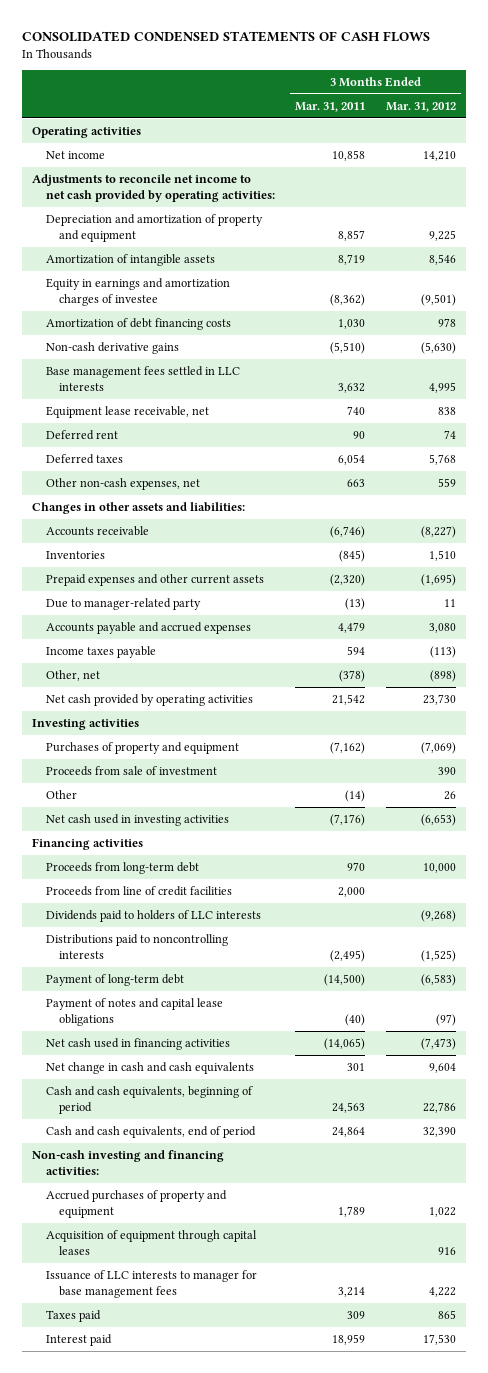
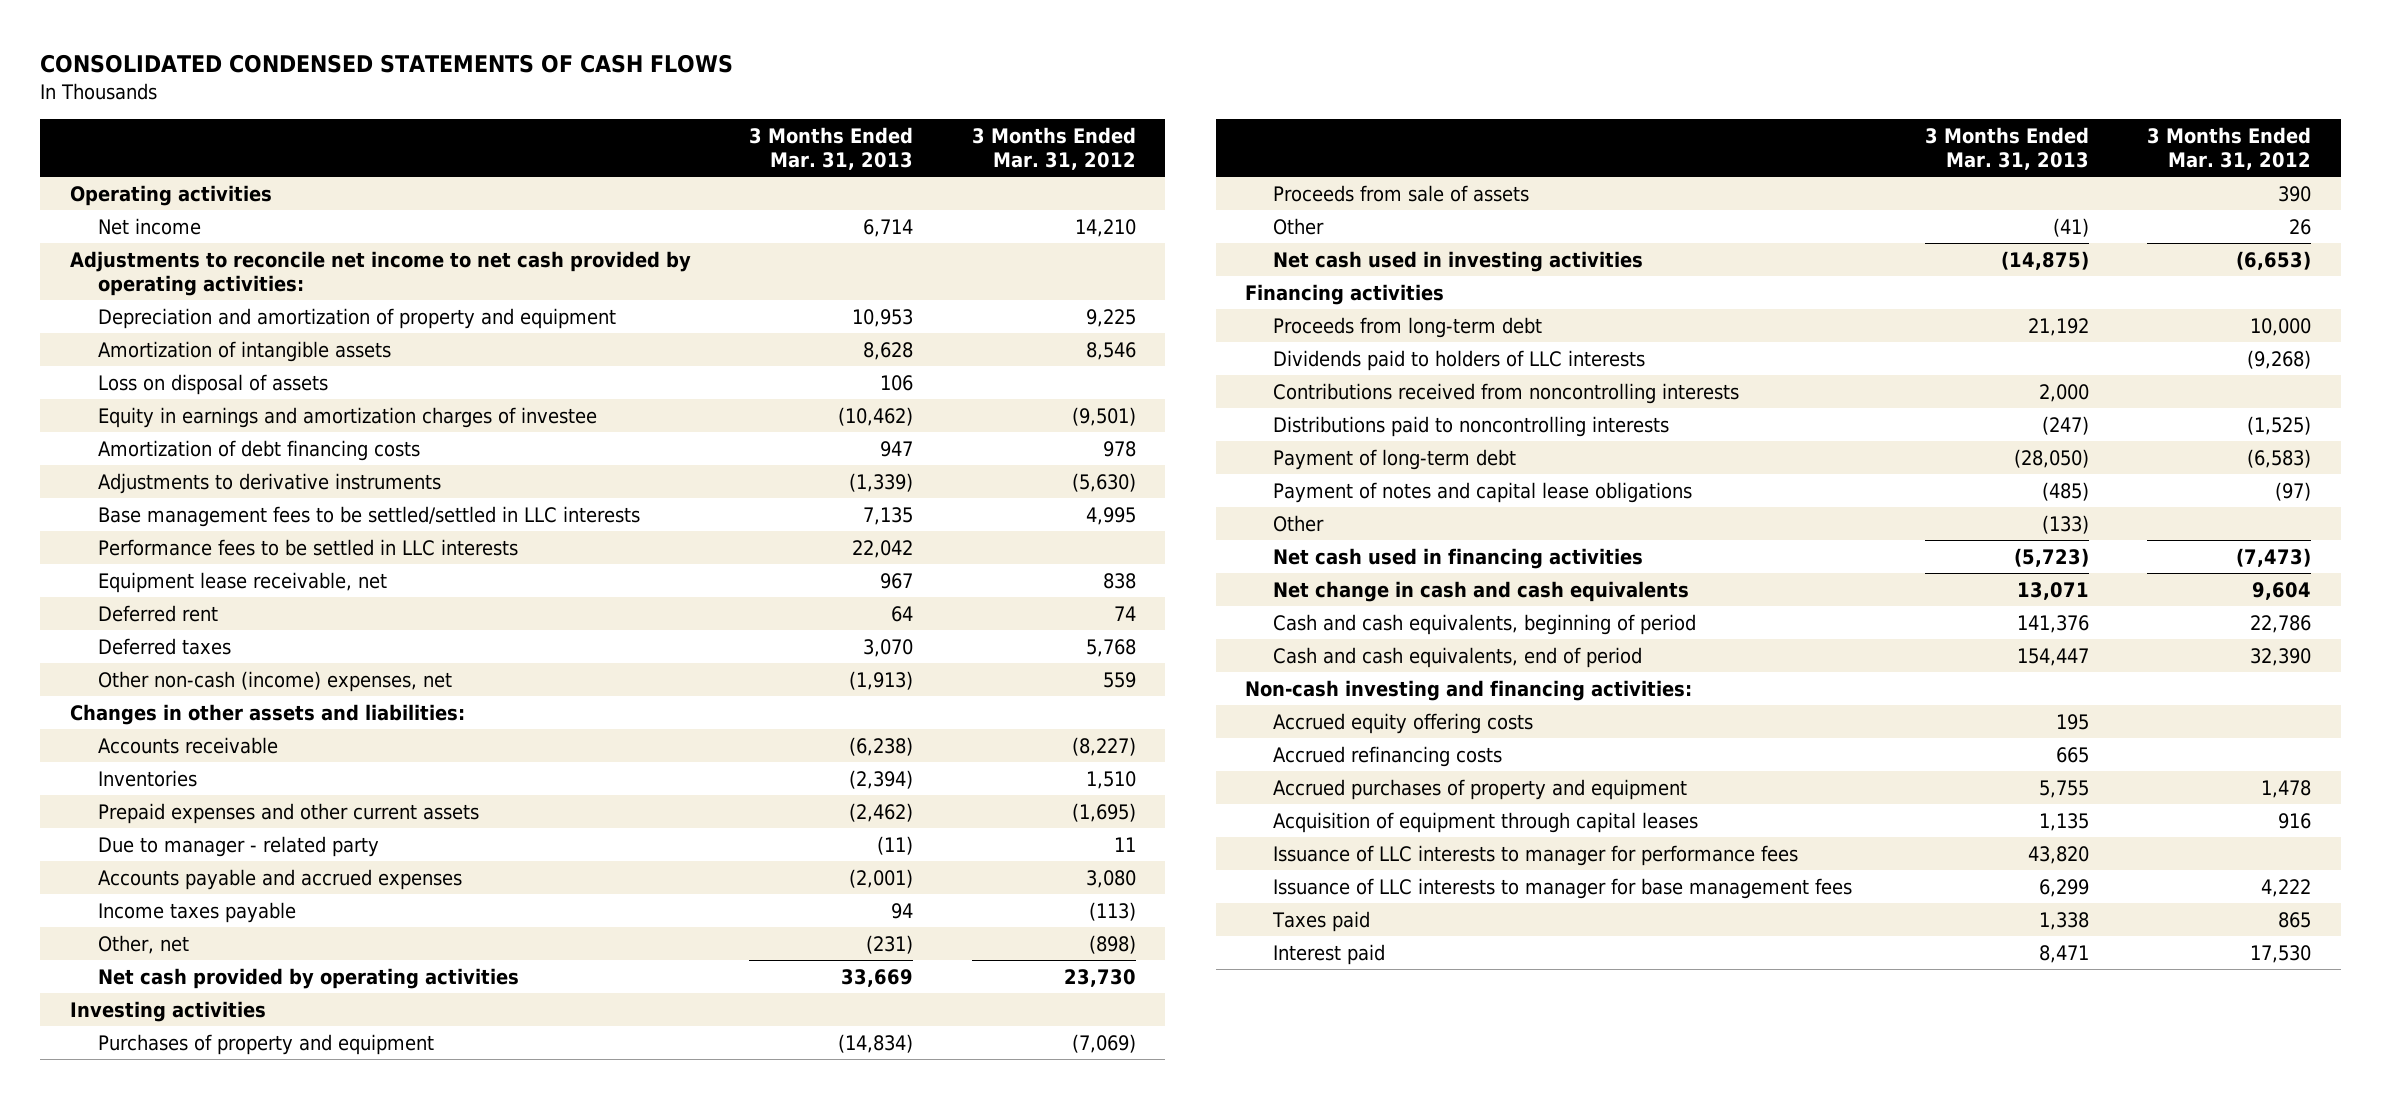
- | 3 Months Ended Mar. 31, 2011 | 3 Months Ended Mar. 31, 2012
+ | 3 Months Ended Mar. 31, 2013 | 3 Months Ended Mar. 31, 2012
+ Loss on disposal of assets | 106 |
- Non-cash derivative gains | (5,510) | (5,630)
- Base management fees settled in LLC interests | 3,632 | 4,995
+ Adjustments to derivative instruments | (1,339) | (5,630)
+ Base management fees to be settled/settled in LLC interests | 7,135 | 4,995
+ Performance fees to be settled in LLC interests | 22,042 |
- Other non-cash expenses, net | 663 | 559
+ Other non-cash (income) expenses, net | (1,913) | 559
- Due to manager-related party | (13) | 11
+ Due to manager - related party | (11) | 11
- Proceeds from sale of investment | | 390
+ Proceeds from sale of assets | | 390
- Proceeds from line of credit facilities | 2,000 |
+ Contributions received from noncontrolling interests | 2,000 |
+ Other | (133) |
- Accrued purchases of property and equipment | 1,789 | 1,022
+ Accrued equity offering costs | 195 |
+ Accrued refinancing costs | 665 |
+ Accrued purchases of property and equipment | 5,755 | 1,478
+ Issuance of LLC interests to manager for performance fees | 43,820 |

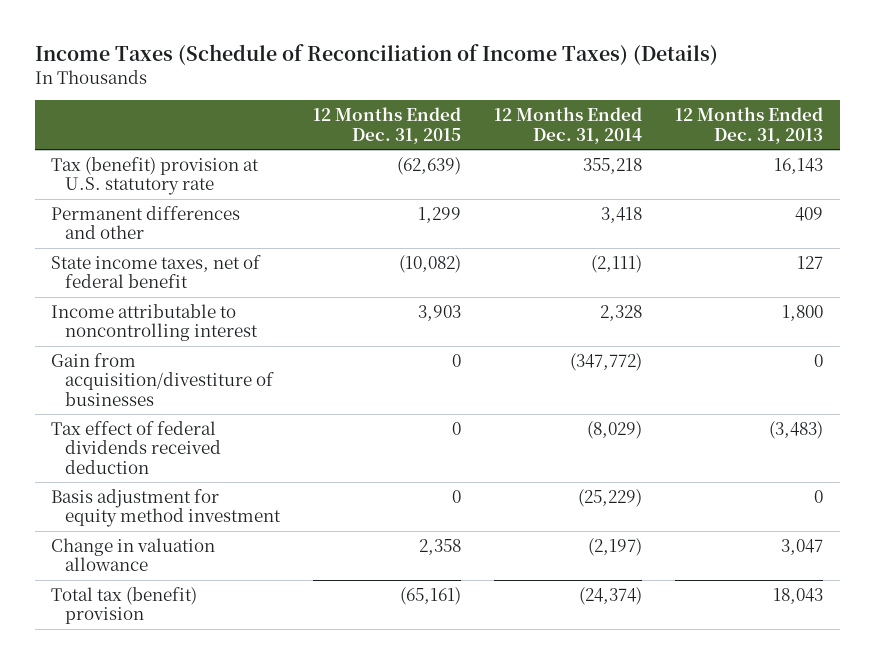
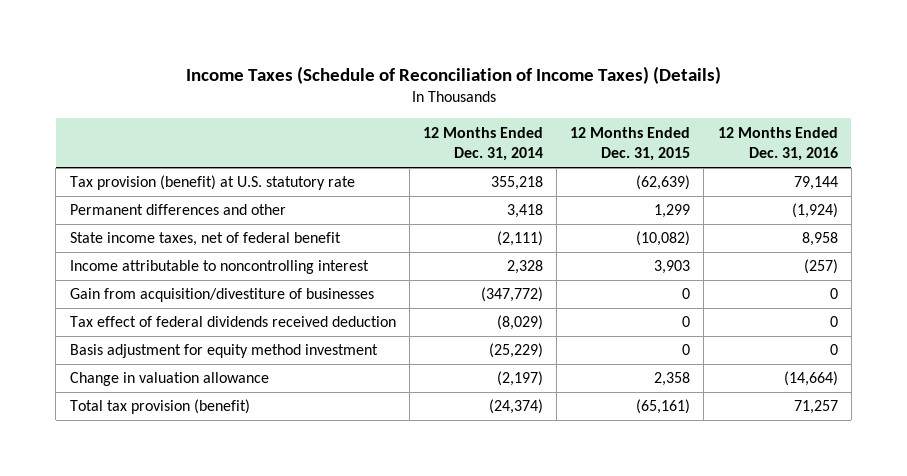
- | 12 Months Ended Dec. 31, 2015 | 12 Months Ended Dec. 31, 2014 | 12 Months Ended Dec. 31, 2013
+ | 12 Months Ended Dec. 31, 2014 | 12 Months Ended Dec. 31, 2015 | 12 Months Ended Dec. 31, 2016
- Tax (benefit) provision at U.S. statutory rate | (62,639) | 355,218 | 16,143
+ Tax provision (benefit) at U.S. statutory rate | 355,218 | (62,639) | 79,144
- Total tax (benefit) provision | (65,161) | (24,374) | 18,043
+ Total tax provision (benefit) | (24,374) | (65,161) | 71,257

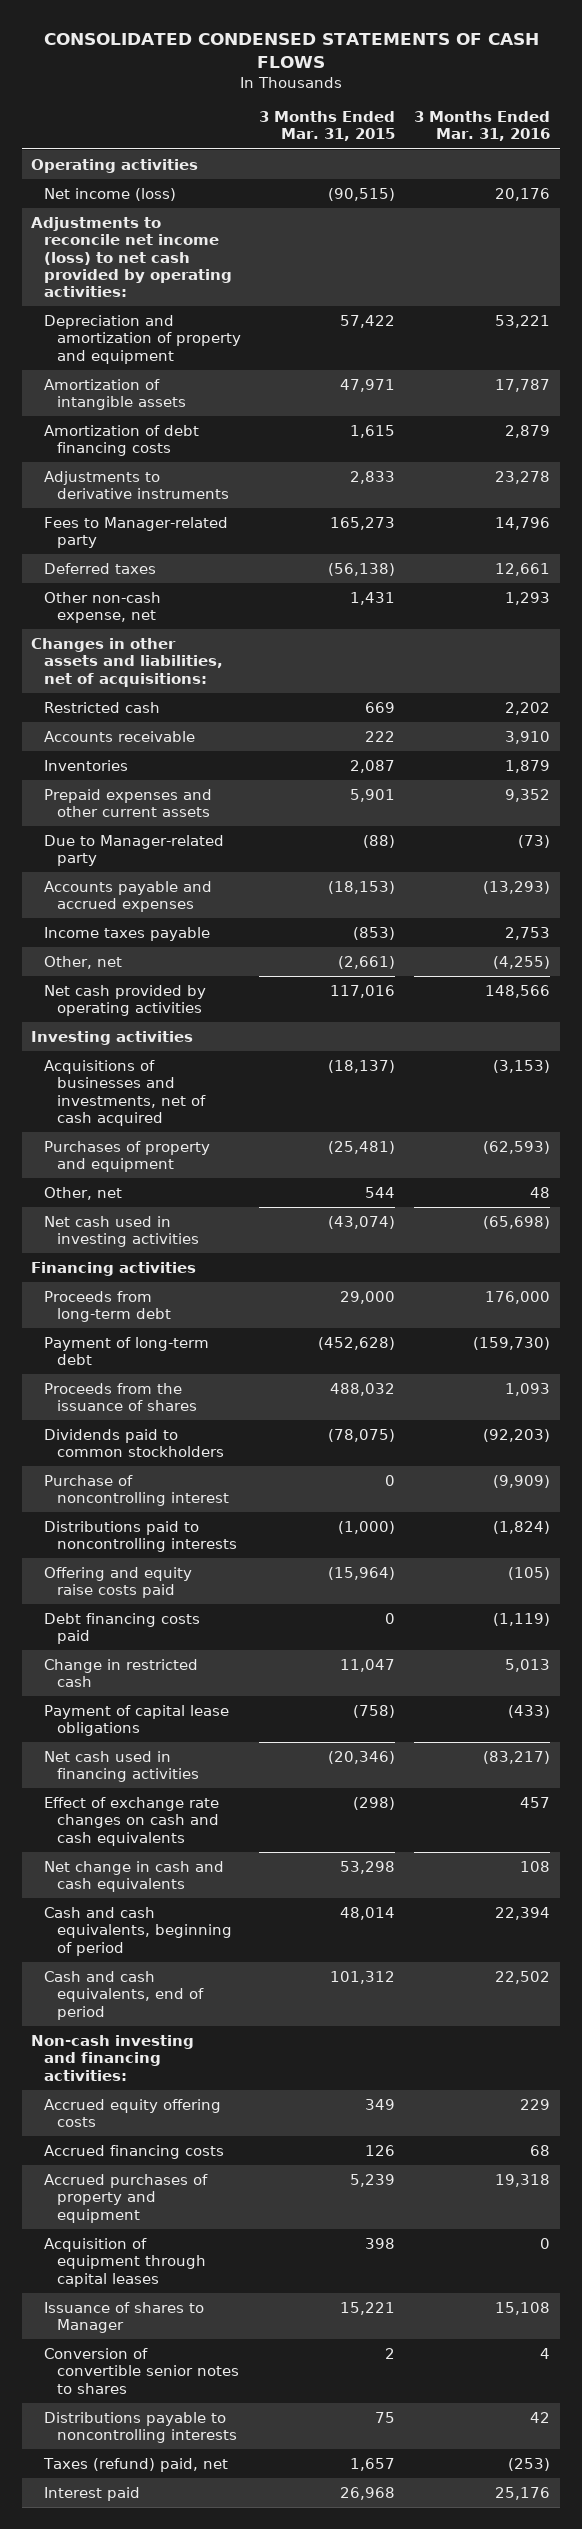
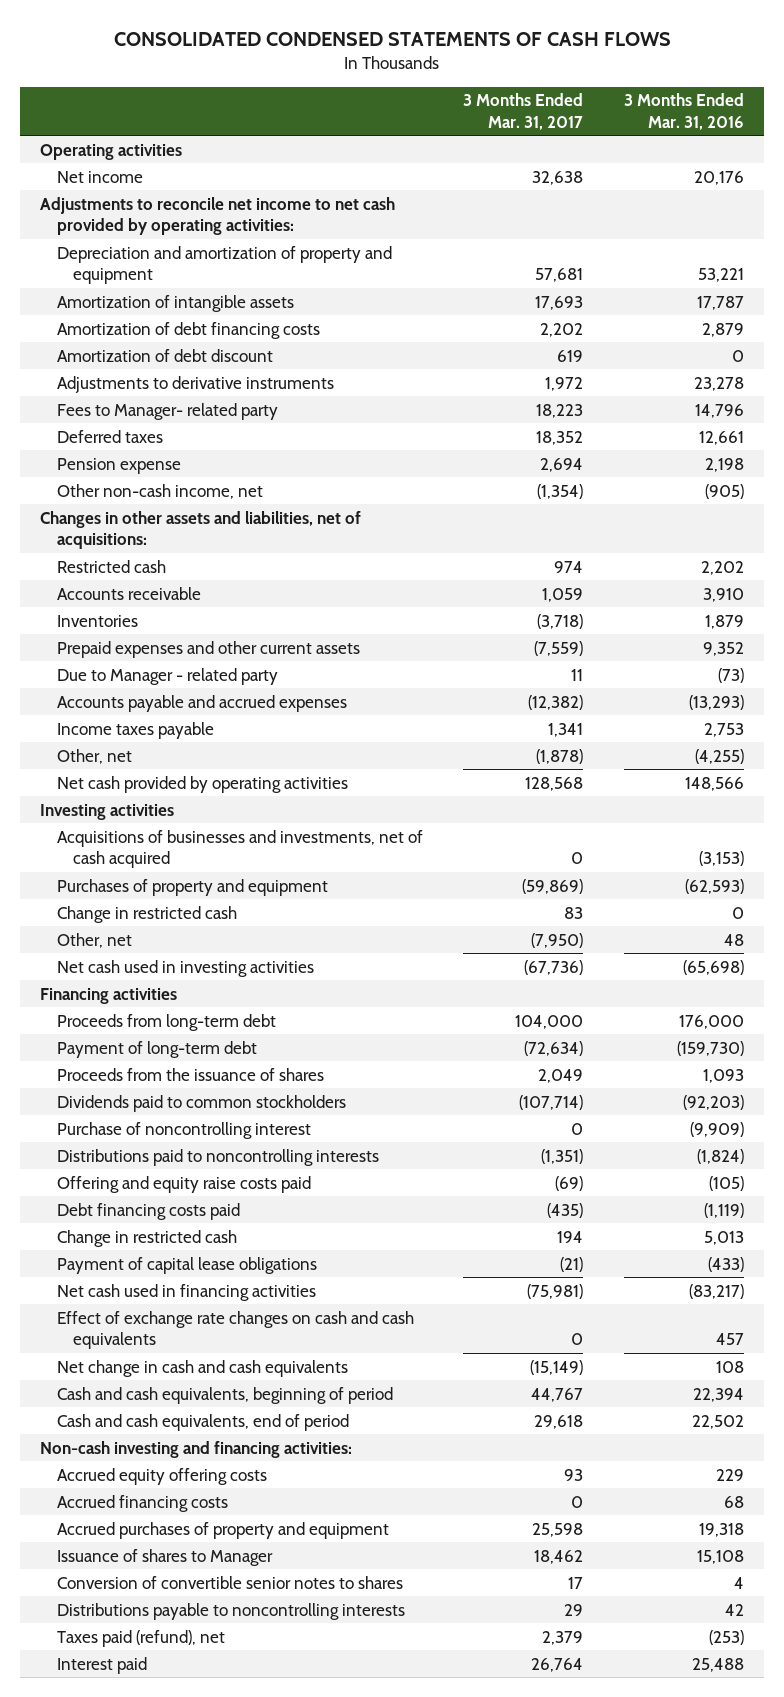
- | 3 Months Ended Mar. 31, 2015 | 3 Months Ended Mar. 31, 2016
+ | 3 Months Ended Mar. 31, 2017 | 3 Months Ended Mar. 31, 2016
- Net income (loss) | (90,515) | 20,176
- Adjustments to reconcile net income (loss) to net cash provided by operating activities:
+ Net income | 32,638 | 20,176
+ Adjustments to reconcile net income to net cash provided by operating activities:
+ Amortization of debt discount | 619 | 0
- Fees to Manager-related party | 165,273 | 14,796
+ Fees to Manager- related party | 18,223 | 14,796
- Other non-cash expense, net | 1,431 | 1,293
+ Pension expense | 2,694 | 2,198
+ Other non-cash income, net | (1,354) | (905)
- Due to Manager-related party | (88) | (73)
+ Due to Manager - related party | 11 | (73)
+ Change in restricted cash | 83 | 0
- Acquisition of equipment through capital leases | 398 | 0
- Taxes (refund) paid, net | 1,657 | (253)
- Interest paid | 26,968 | 25,176
+ Taxes paid (refund), net | 2,379 | (253)
+ Interest paid | 26,764 | 25,488

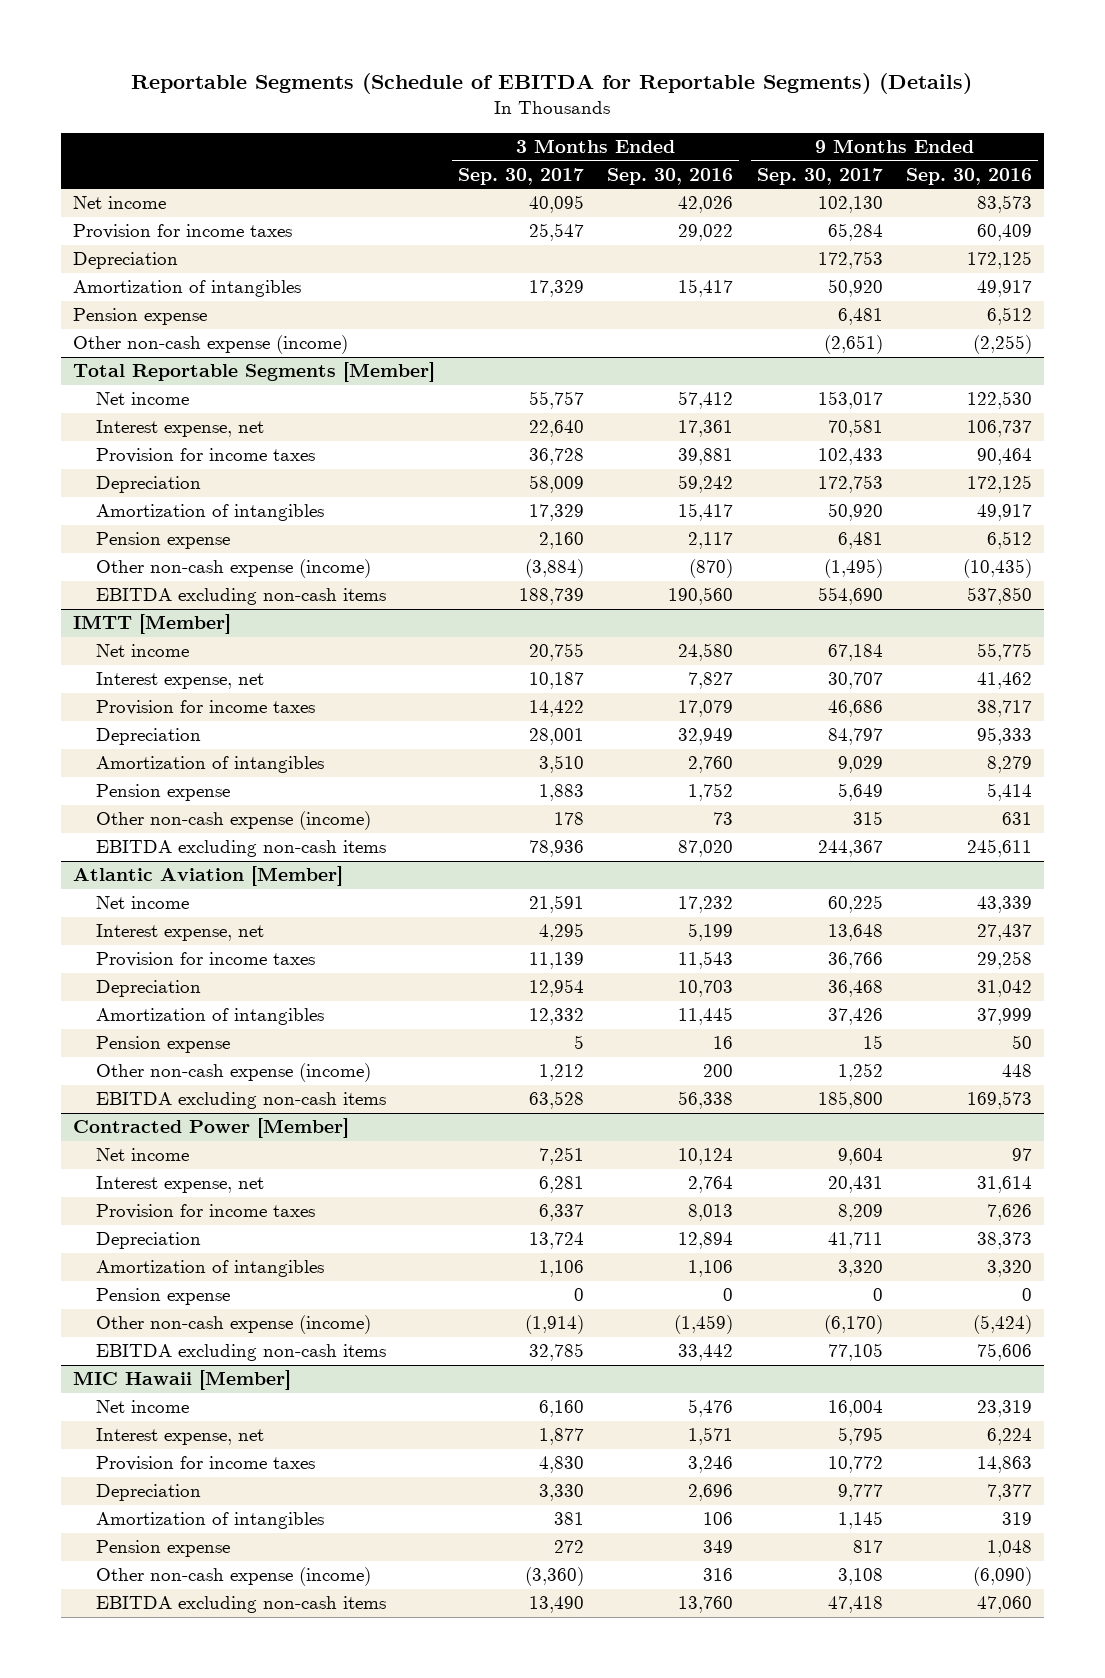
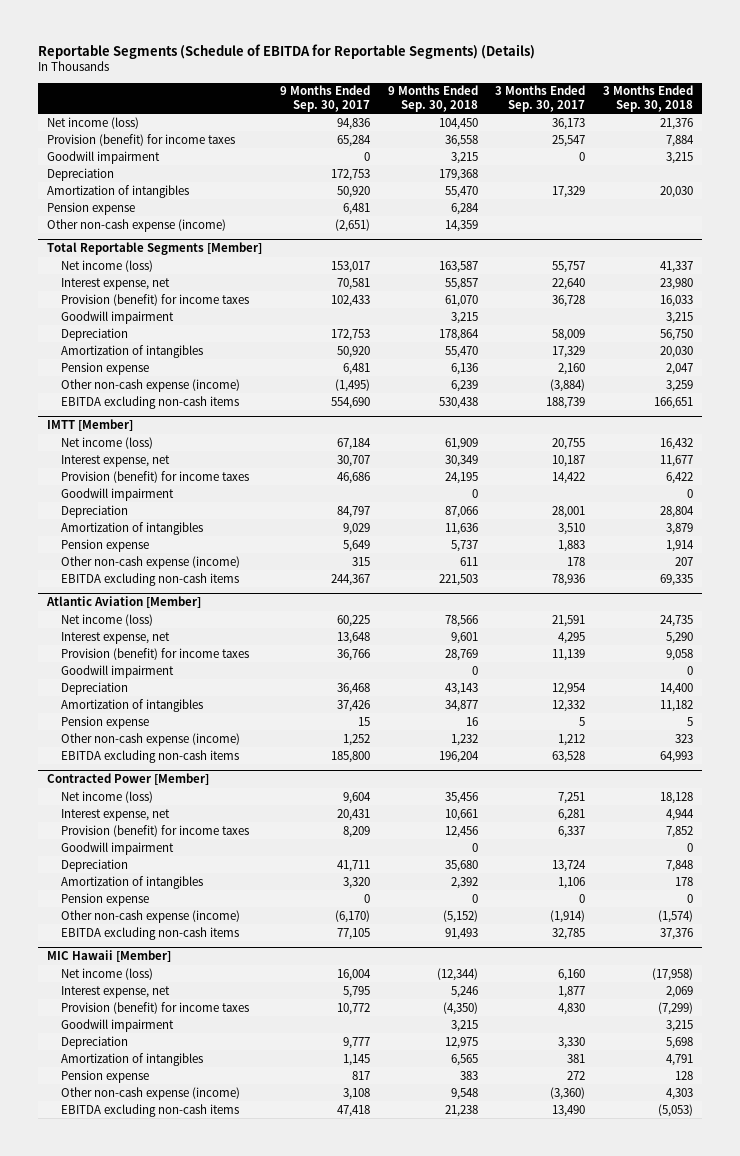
- | 3 Months Ended Sep. 30, 2017 | 3 Months Ended Sep. 30, 2016 | 9 Months Ended Sep. 30, 2017 | 9 Months Ended Sep. 30, 2016
+ | 9 Months Ended Sep. 30, 2017 | 9 Months Ended Sep. 30, 2018 | 3 Months Ended Sep. 30, 2017 | 3 Months Ended Sep. 30, 2018
- Net income | 40,095 | 42,026 | 102,130 | 83,573
- Provision for income taxes | 25,547 | 29,022 | 65,284 | 60,409
+ Net income (loss) | 94,836 | 104,450 | 36,173 | 21,376
+ Provision (benefit) for income taxes | 65,284 | 36,558 | 25,547 | 7,884
+ Goodwill impairment | 0 | 3,215 | 0 | 3,215
@ Total Reportable Segments [Member]
- Net income | 55,757 | 57,412 | 153,017 | 122,530
+ Net income (loss) | 153,017 | 163,587 | 55,757 | 41,337
- Provision for income taxes | 36,728 | 39,881 | 102,433 | 90,464
+ Provision (benefit) for income taxes | 102,433 | 61,070 | 36,728 | 16,033
+ Goodwill impairment | | 3,215 | | 3,215
@ IMTT [Member]
- Net income | 20,755 | 24,580 | 67,184 | 55,775
+ Net income (loss) | 67,184 | 61,909 | 20,755 | 16,432
- Provision for income taxes | 14,422 | 17,079 | 46,686 | 38,717
+ Provision (benefit) for income taxes | 46,686 | 24,195 | 14,422 | 6,422
+ Goodwill impairment | | 0 | | 0
@ Atlantic Aviation [Member]
- Net income | 21,591 | 17,232 | 60,225 | 43,339
+ Net income (loss) | 60,225 | 78,566 | 21,591 | 24,735
- Provision for income taxes | 11,139 | 11,543 | 36,766 | 29,258
+ Provision (benefit) for income taxes | 36,766 | 28,769 | 11,139 | 9,058
+ Goodwill impairment | | 0 | | 0
@ Contracted Power [Member]
- Net income | 7,251 | 10,124 | 9,604 | 97
+ Net income (loss) | 9,604 | 35,456 | 7,251 | 18,128
- Provision for income taxes | 6,337 | 8,013 | 8,209 | 7,626
+ Provision (benefit) for income taxes | 8,209 | 12,456 | 6,337 | 7,852
+ Goodwill impairment | | 0 | | 0
@ MIC Hawaii [Member]
- Net income | 6,160 | 5,476 | 16,004 | 23,319
+ Net income (loss) | 16,004 | (12,344) | 6,160 | (17,958)
- Provision for income taxes | 4,830 | 3,246 | 10,772 | 14,863
+ Provision (benefit) for income taxes | 10,772 | (4,350) | 4,830 | (7,299)
+ Goodwill impairment | | 3,215 | | 3,215

